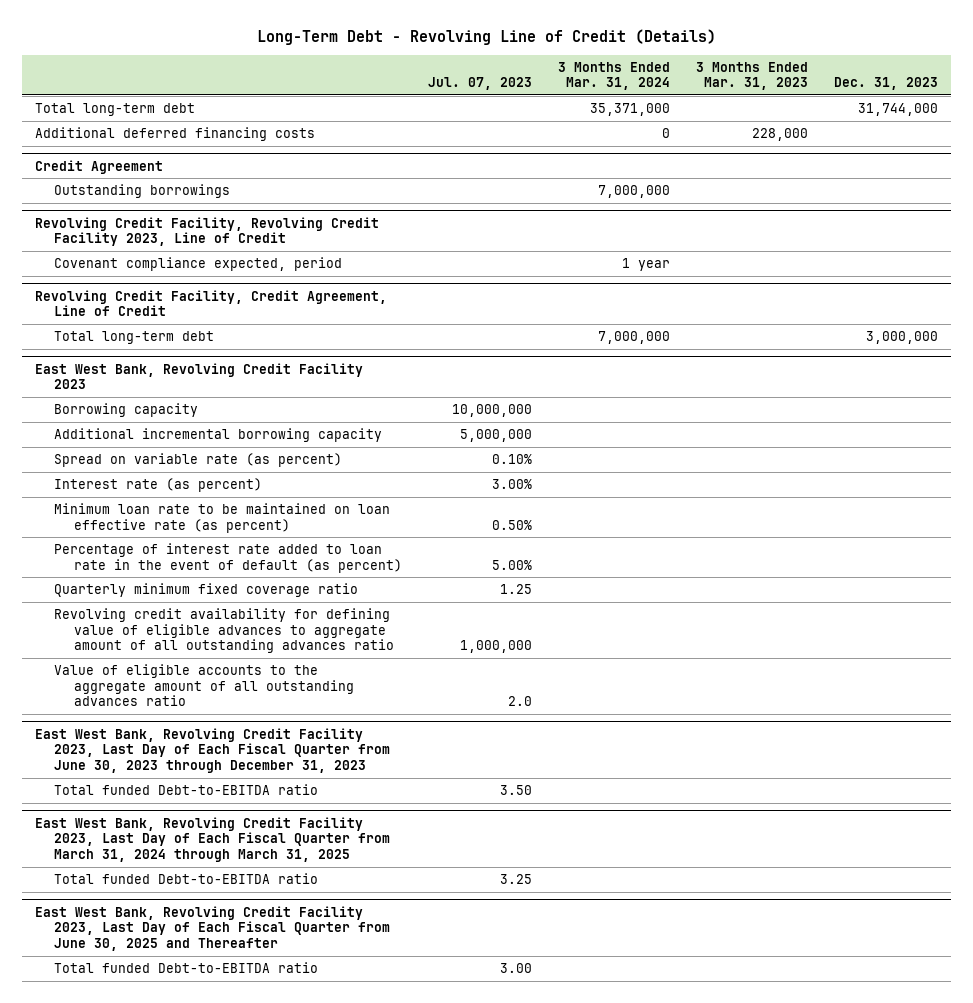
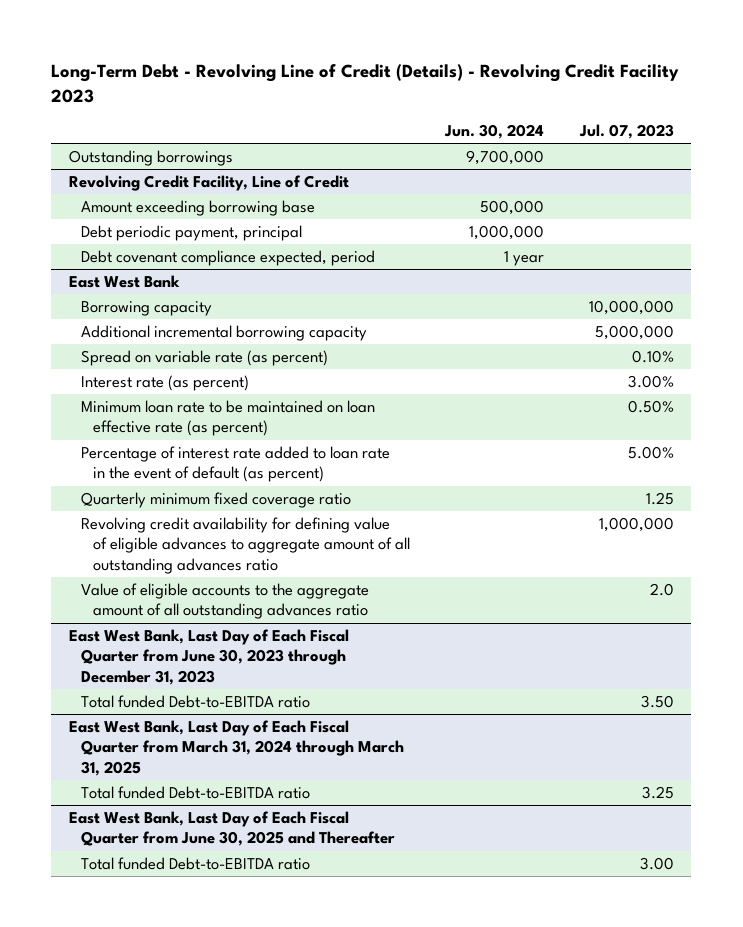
- Long-Term Debt - Revolving Line of Credit (Details)
+ Long-Term Debt - Revolving Line of Credit (Details) - Revolving Credit Facility 2023
- | Jul. 07, 2023 | 3 Months Ended Mar. 31, 2024 | 3 Months Ended Mar. 31, 2023 | Dec. 31, 2023
+ | Jun. 30, 2024 | Jul. 07, 2023
- Total long-term debt | | 35,371,000 | | 31,744,000
- Additional deferred financing costs | | 0 | 228,000 |
- Credit Agreement
- Revolving Credit Facility, Revolving Credit Facility 2023, Line of Credit
- Covenant compliance expected, period | | 1 year | |
- Revolving Credit Facility, Credit Agreement, Line of Credit
- Total long-term debt | | 7,000,000 | | 3,000,000
- East West Bank, Revolving Credit Facility 2023
+ Revolving Credit Facility, Line of Credit
+ Amount exceeding borrowing base | 500,000 |
+ Debt periodic payment, principal | 1,000,000 |
+ Debt covenant compliance expected, period | 1 year |
+ East West Bank
- East West Bank, Revolving Credit Facility 2023, Last Day of Each Fiscal Quarter from June 30, 2023 through December 31, 2023
+ East West Bank, Last Day of Each Fiscal Quarter from June 30, 2023 through December 31, 2023
- East West Bank, Revolving Credit Facility 2023, Last Day of Each Fiscal Quarter from March 31, 2024 through March 31, 2025
+ East West Bank, Last Day of Each Fiscal Quarter from March 31, 2024 through March 31, 2025
- East West Bank, Revolving Credit Facility 2023, Last Day of Each Fiscal Quarter from June 30, 2025 and Thereafter
+ East West Bank, Last Day of Each Fiscal Quarter from June 30, 2025 and Thereafter

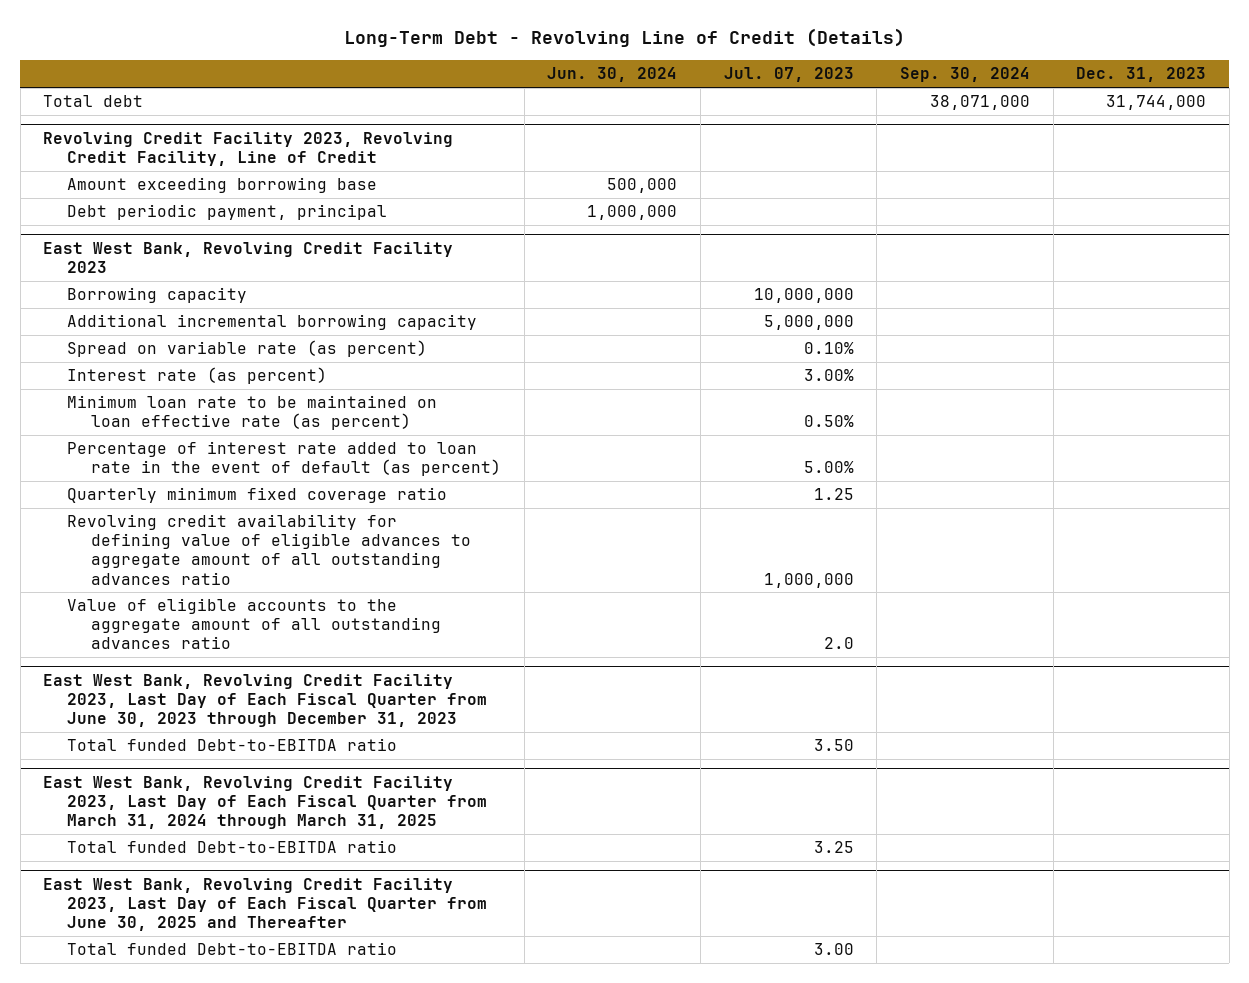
- Long-Term Debt - Revolving Line of Credit (Details) - Revolving Credit Facility 2023
+ Long-Term Debt - Revolving Line of Credit (Details)
- | Jun. 30, 2024 | Jul. 07, 2023
+ | Jun. 30, 2024 | Jul. 07, 2023 | Sep. 30, 2024 | Dec. 31, 2023
- Outstanding borrowings | 9,700,000 |
- Revolving Credit Facility, Line of Credit
+ Total debt | | | 38,071,000 | 31,744,000
+ Revolving Credit Facility 2023, Revolving Credit Facility, Line of Credit
- Debt covenant compliance expected, period | 1 year |
- East West Bank
+ East West Bank, Revolving Credit Facility 2023
- East West Bank, Last Day of Each Fiscal Quarter from June 30, 2023 through December 31, 2023
+ East West Bank, Revolving Credit Facility 2023, Last Day of Each Fiscal Quarter from June 30, 2023 through December 31, 2023
- East West Bank, Last Day of Each Fiscal Quarter from March 31, 2024 through March 31, 2025
+ East West Bank, Revolving Credit Facility 2023, Last Day of Each Fiscal Quarter from March 31, 2024 through March 31, 2025
- East West Bank, Last Day of Each Fiscal Quarter from June 30, 2025 and Thereafter
+ East West Bank, Revolving Credit Facility 2023, Last Day of Each Fiscal Quarter from June 30, 2025 and Thereafter

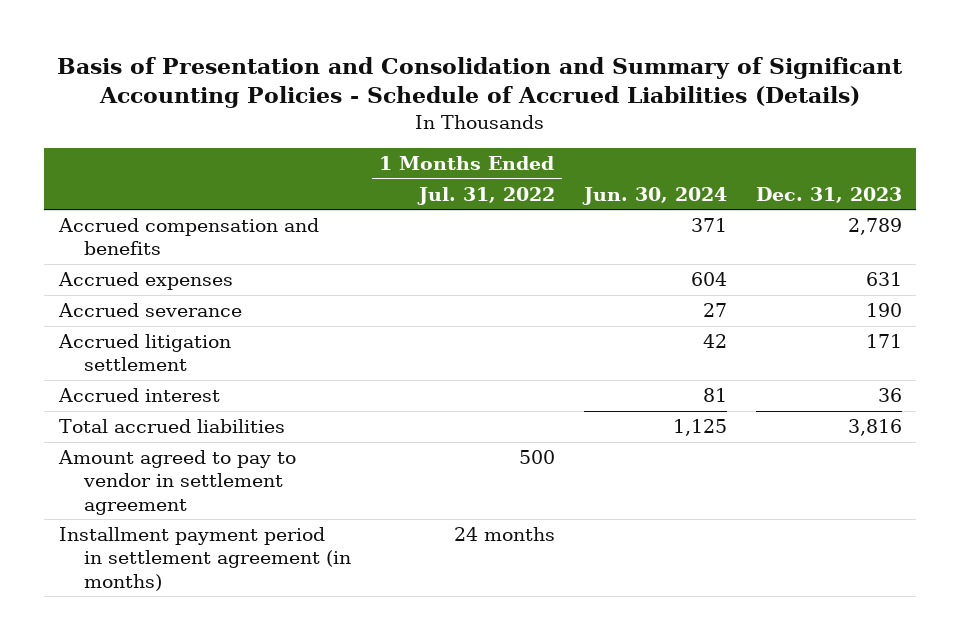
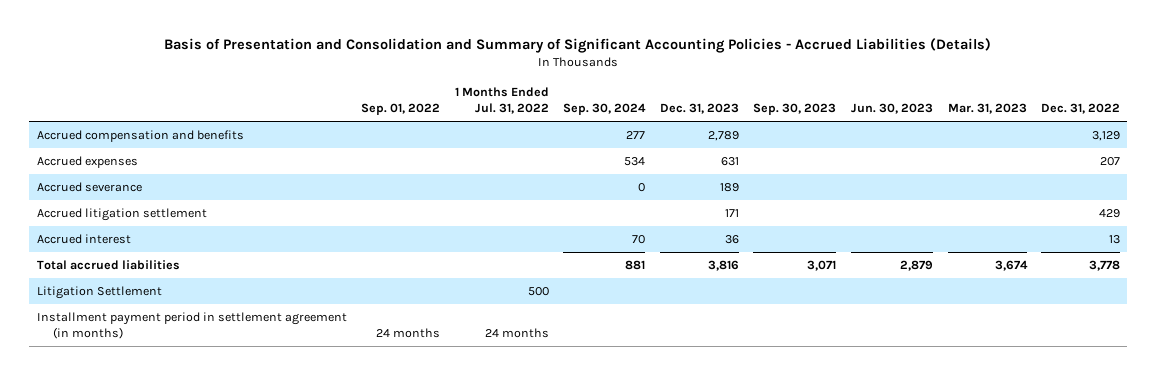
- Basis of Presentation and Consolidation and Summary of Significant Accounting Policies - Schedule of Accrued Liabilities (Details)
+ Basis of Presentation and Consolidation and Summary of Significant Accounting Policies - Accrued Liabilities (Details)
- | 1 Months Ended Jul. 31, 2022 | Jun. 30, 2024 | Dec. 31, 2023
+ | Sep. 01, 2022 | 1 Months Ended Jul. 31, 2022 | Sep. 30, 2024 | Dec. 31, 2023 | Sep. 30, 2023 | Jun. 30, 2023 | Mar. 31, 2023 | Dec. 31, 2022
- Accrued severance | | 27 | 190
+ Accrued severance | | | 0 | 189 | | | |
- Amount agreed to pay to vendor in settlement agreement | 500 | |
+ Litigation Settlement | | 500 | | | | | |

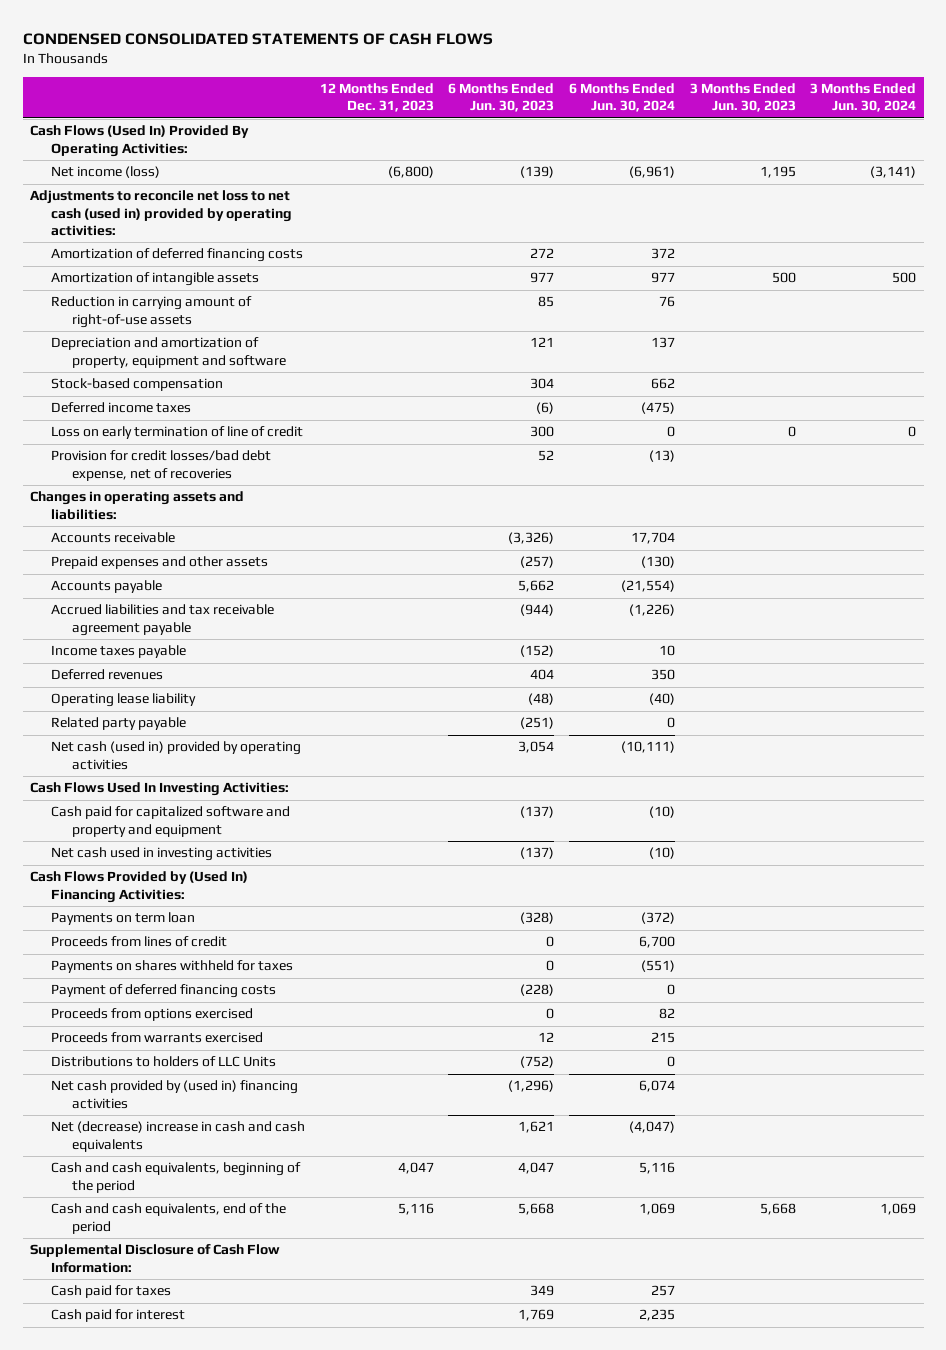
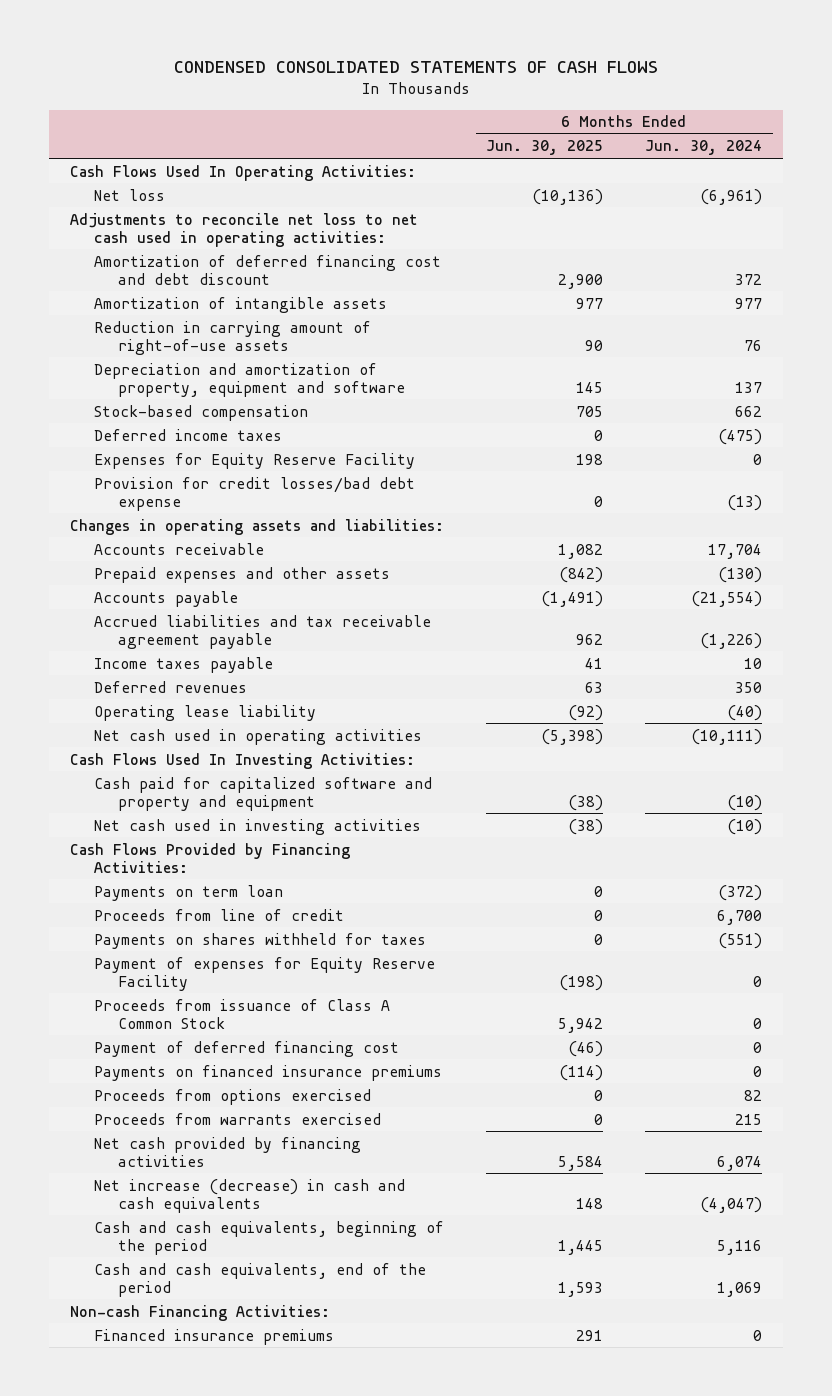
- | 12 Months Ended Dec. 31, 2023 | 6 Months Ended Jun. 30, 2023 | 6 Months Ended Jun. 30, 2024 | 3 Months Ended Jun. 30, 2023 | 3 Months Ended Jun. 30, 2024
+ | 6 Months Ended Jun. 30, 2025 | 6 Months Ended Jun. 30, 2024
- Cash Flows (Used In) Provided By Operating Activities:
- Net income (loss) | (6,800) | (139) | (6,961) | 1,195 | (3,141)
- Adjustments to reconcile net loss to net cash (used in) provided by operating activities:
- Amortization of deferred financing costs | | 272 | 372 | |
+ Cash Flows Used In Operating Activities:
+ Net loss | (10,136) | (6,961)
+ Adjustments to reconcile net loss to net cash used in operating activities:
+ Amortization of deferred financing cost and debt discount | 2,900 | 372
- Loss on early termination of line of credit | | 300 | 0 | 0 | 0
- Provision for credit losses/bad debt expense, net of recoveries | | 52 | (13) | |
+ Expenses for Equity Reserve Facility | 198 | 0
+ Provision for credit losses/bad debt expense | 0 | (13)
- Related party payable | | (251) | 0 | |
- Net cash (used in) provided by operating activities | | 3,054 | (10,111) | |
+ Net cash used in operating activities | (5,398) | (10,111)
- Cash Flows Provided by (Used In) Financing Activities:
+ Cash Flows Provided by Financing Activities:
- Proceeds from lines of credit | | 0 | 6,700 | |
+ Proceeds from line of credit | 0 | 6,700
- Payment of deferred financing costs | | (228) | 0 | |
+ Payment of expenses for Equity Reserve Facility | (198) | 0
+ Proceeds from issuance of Class A Common Stock | 5,942 | 0
+ Payment of deferred financing cost | (46) | 0
+ Payments on financed insurance premiums | (114) | 0
- Distributions to holders of LLC Units | | (752) | 0 | |
- Net cash provided by (used in) financing activities | | (1,296) | 6,074 | |
- Net (decrease) increase in cash and cash equivalents | | 1,621 | (4,047) | |
+ Net cash provided by financing activities | 5,584 | 6,074
+ Net increase (decrease) in cash and cash equivalents | 148 | (4,047)
- Supplemental Disclosure of Cash Flow Information:
- Cash paid for taxes | | 349 | 257 | |
- Cash paid for interest | | 1,769 | 2,235 | |
+ Non-cash Financing Activities:
+ Financed insurance premiums | 291 | 0

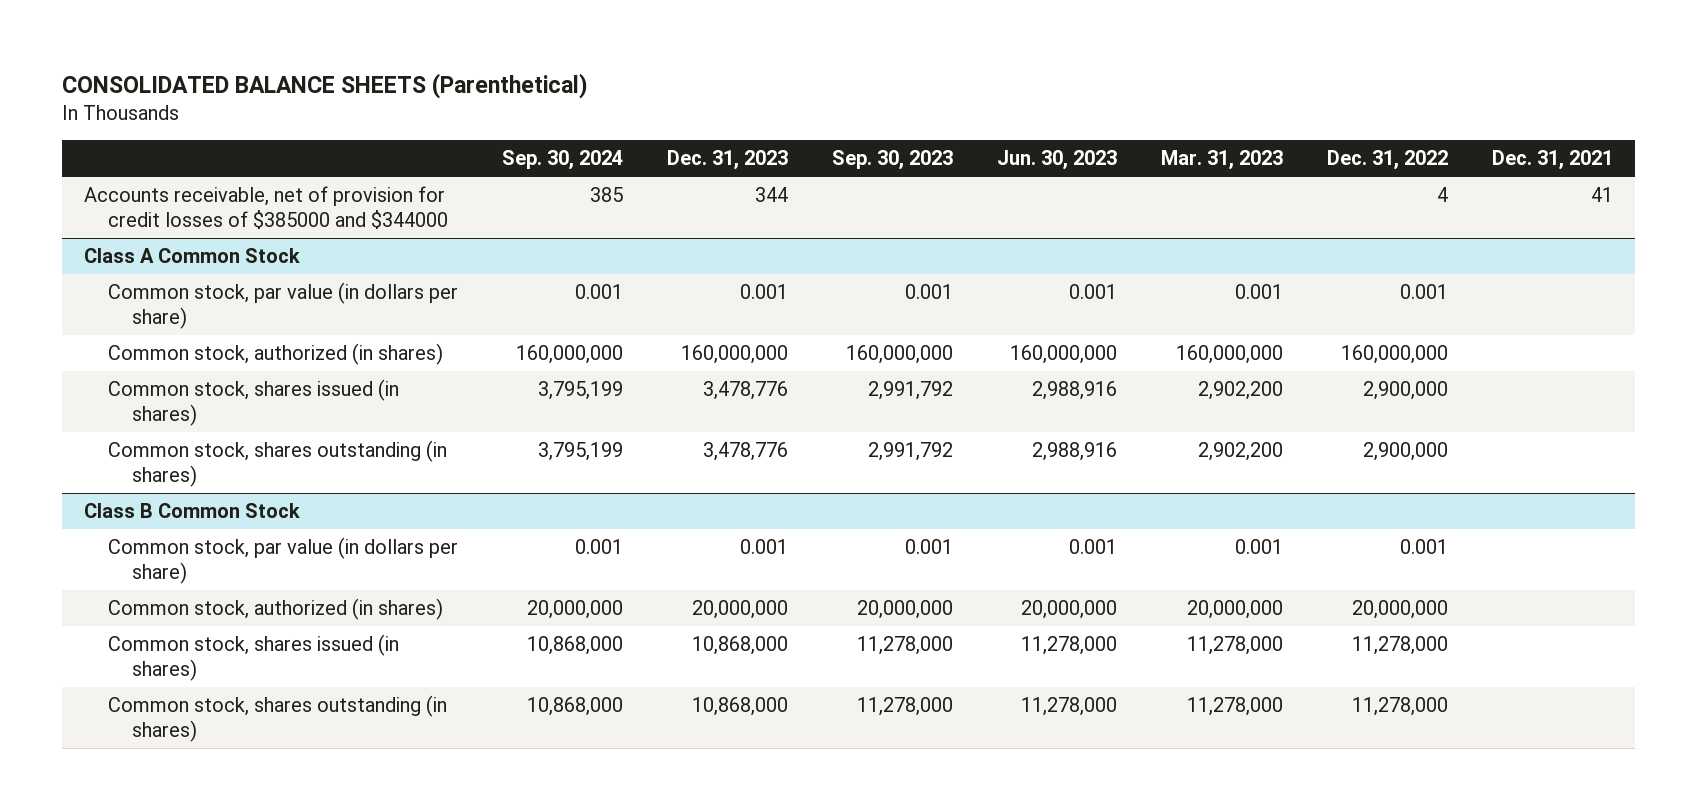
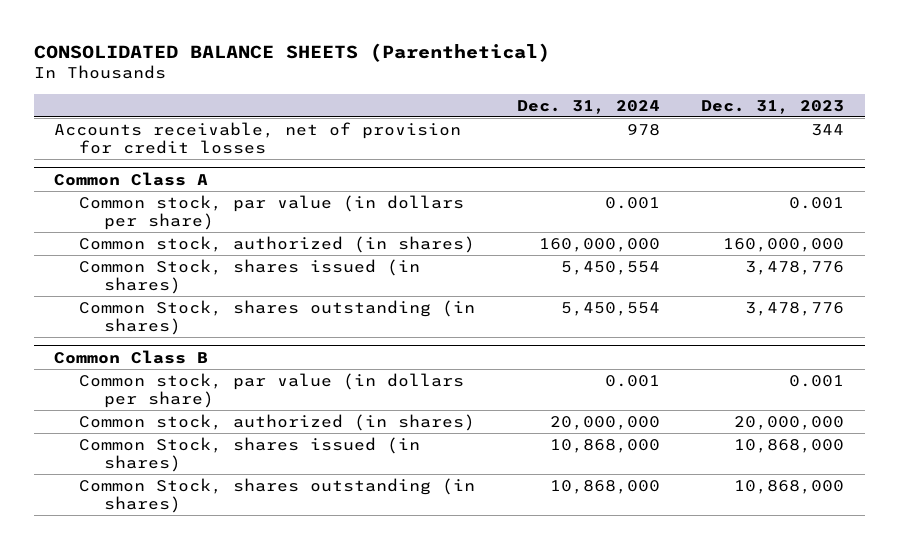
- | Sep. 30, 2024 | Dec. 31, 2023 | Sep. 30, 2023 | Jun. 30, 2023 | Mar. 31, 2023 | Dec. 31, 2022 | Dec. 31, 2021
+ | Dec. 31, 2024 | Dec. 31, 2023
- Accounts receivable, net of provision for credit losses of $385000 and $344000 | 385 | 344 | | | | 4 | 41
- Class A Common Stock
+ Accounts receivable, net of provision for credit losses | 978 | 344
+ Common Class A
- Common stock, shares issued (in shares) | 3,795,199 | 3,478,776 | 2,991,792 | 2,988,916 | 2,902,200 | 2,900,000 |
- Common stock, shares outstanding (in shares) | 3,795,199 | 3,478,776 | 2,991,792 | 2,988,916 | 2,902,200 | 2,900,000 |
- Class B Common Stock
+ Common Stock, shares issued (in shares) | 5,450,554 | 3,478,776
+ Common Stock, shares outstanding (in shares) | 5,450,554 | 3,478,776
+ Common Class B
- Common stock, shares issued (in shares) | 10,868,000 | 10,868,000 | 11,278,000 | 11,278,000 | 11,278,000 | 11,278,000 |
- Common stock, shares outstanding (in shares) | 10,868,000 | 10,868,000 | 11,278,000 | 11,278,000 | 11,278,000 | 11,278,000 |
+ Common Stock, shares issued (in shares) | 10,868,000 | 10,868,000
+ Common Stock, shares outstanding (in shares) | 10,868,000 | 10,868,000

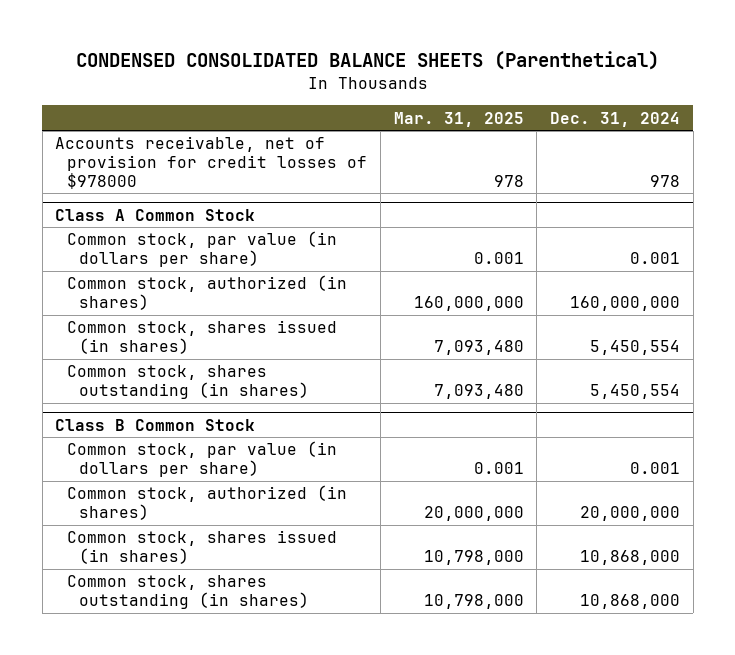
- CONSOLIDATED BALANCE SHEETS (Parenthetical)
+ CONDENSED CONSOLIDATED BALANCE SHEETS (Parenthetical)
- | Dec. 31, 2024 | Dec. 31, 2023
+ | Mar. 31, 2025 | Dec. 31, 2024
- Accounts receivable, net of provision for credit losses | 978 | 344
- Common Class A
+ Accounts receivable, net of provision for credit losses of $978000 | 978 | 978
+ Class A Common Stock
- Common Stock, shares issued (in shares) | 5,450,554 | 3,478,776
- Common Stock, shares outstanding (in shares) | 5,450,554 | 3,478,776
- Common Class B
+ Common stock, shares issued (in shares) | 7,093,480 | 5,450,554
+ Common stock, shares outstanding (in shares) | 7,093,480 | 5,450,554
+ Class B Common Stock
- Common Stock, shares issued (in shares) | 10,868,000 | 10,868,000
- Common Stock, shares outstanding (in shares) | 10,868,000 | 10,868,000
+ Common stock, shares issued (in shares) | 10,798,000 | 10,868,000
+ Common stock, shares outstanding (in shares) | 10,798,000 | 10,868,000

